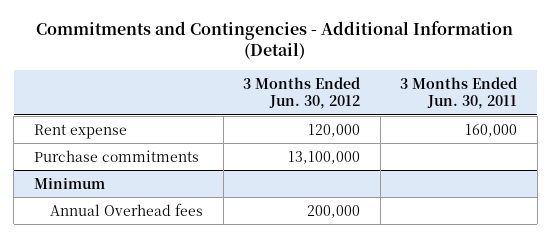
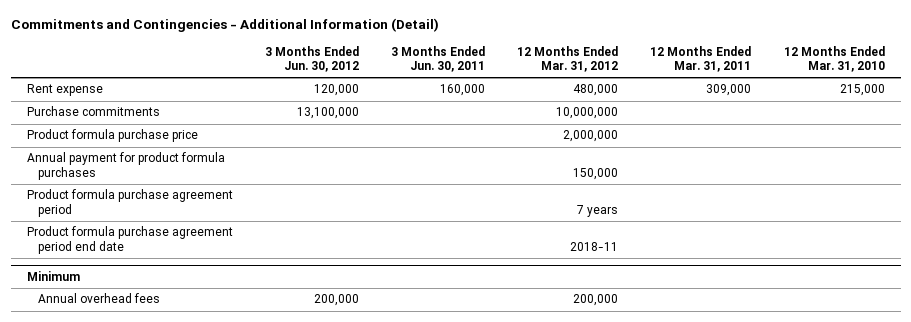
- | 3 Months Ended Jun. 30, 2012 | 3 Months Ended Jun. 30, 2011
+ | 3 Months Ended Jun. 30, 2012 | 3 Months Ended Jun. 30, 2011 | 12 Months Ended Mar. 31, 2012 | 12 Months Ended Mar. 31, 2011 | 12 Months Ended Mar. 31, 2010
+ Product formula purchase price | | | 2,000,000 | |
+ Annual payment for product formula purchases | | | 150,000 | |
+ Product formula purchase agreement period | | | 7 years | |
+ Product formula purchase agreement period end date | | | 2018-11 | |
@ Minimum
- Annual Overhead fees | 200,000 |
+ Annual overhead fees | 200,000 | | 200,000 | |

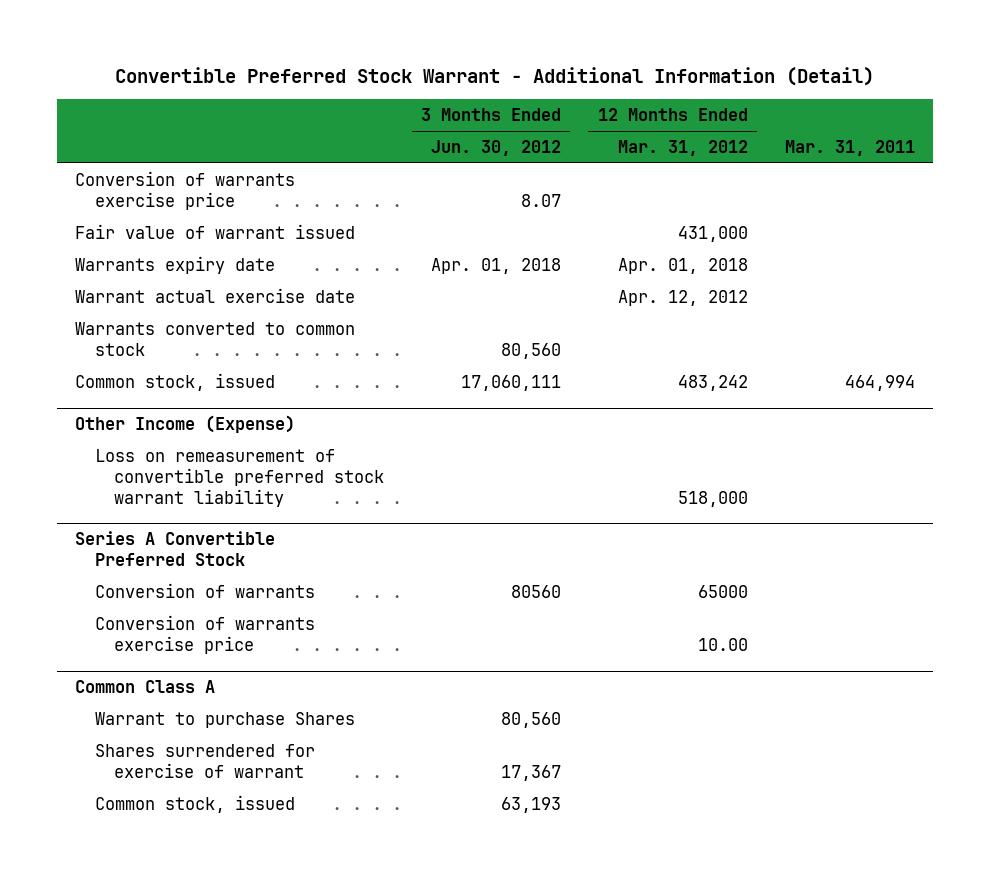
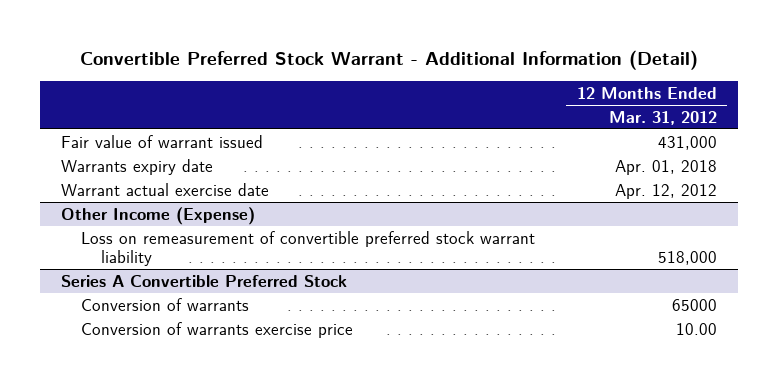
- | 3 Months Ended Jun. 30, 2012 | 12 Months Ended Mar. 31, 2012 | Mar. 31, 2011
+ | 12 Months Ended Mar. 31, 2012
- Conversion of warrants exercise price | 8.07 | |
- Warrants converted to common stock | 80,560 | |
- Common stock, issued | 17,060,111 | 483,242 | 464,994
- Common Class A
- Warrant to purchase Shares | 80,560 | |
- Shares surrendered for exercise of warrant | 17,367 | |
- Common stock, issued | 63,193 | |

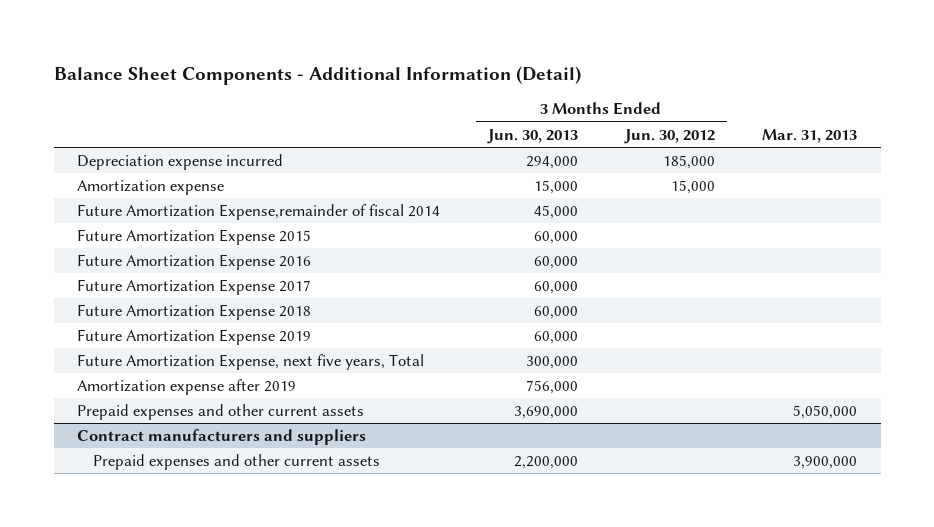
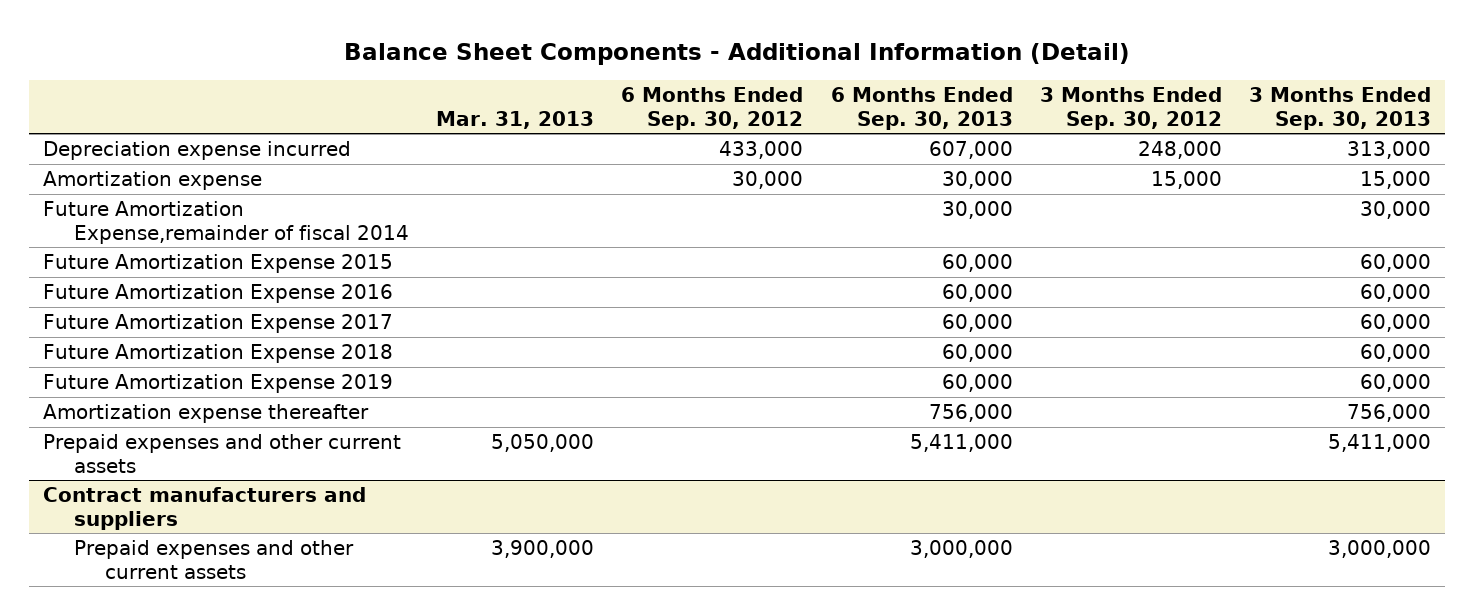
- | 3 Months Ended Jun. 30, 2013 | 3 Months Ended Jun. 30, 2012 | Mar. 31, 2013
+ | Mar. 31, 2013 | 6 Months Ended Sep. 30, 2012 | 6 Months Ended Sep. 30, 2013 | 3 Months Ended Sep. 30, 2012 | 3 Months Ended Sep. 30, 2013
- Future Amortization Expense, next five years, Total | 300,000 | |
- Amortization expense after 2019 | 756,000 | |
+ Amortization expense thereafter | | | 756,000 | | 756,000

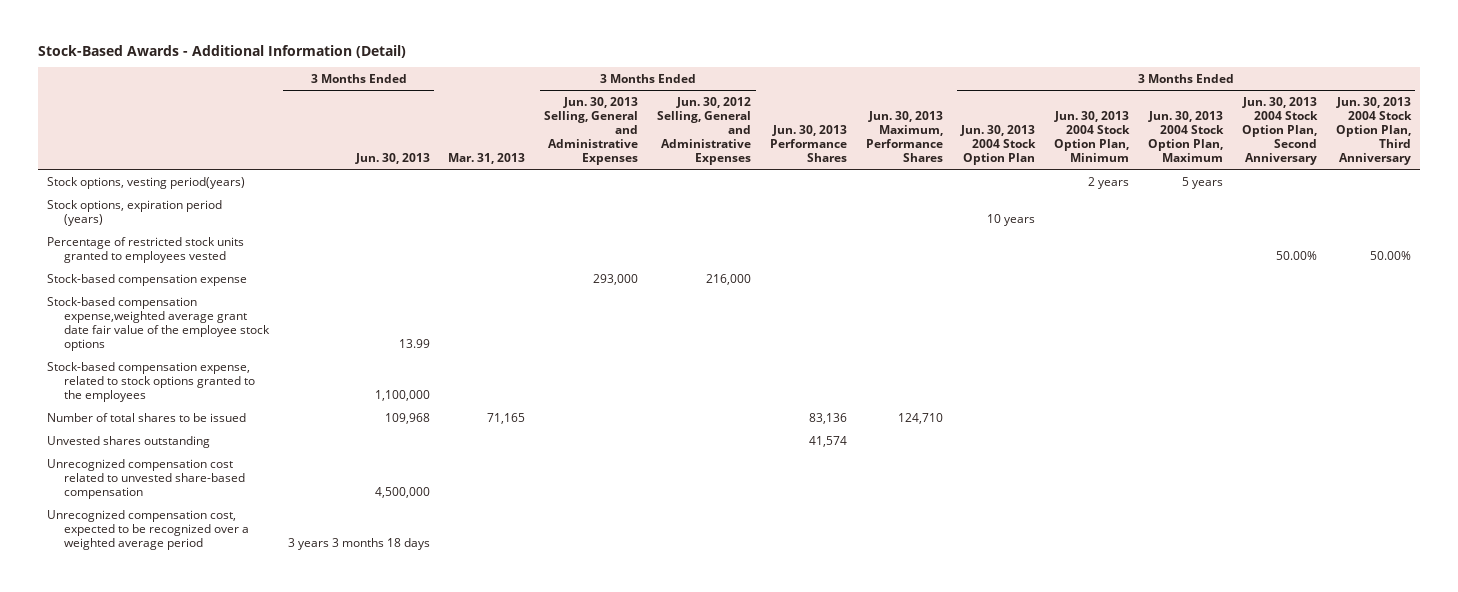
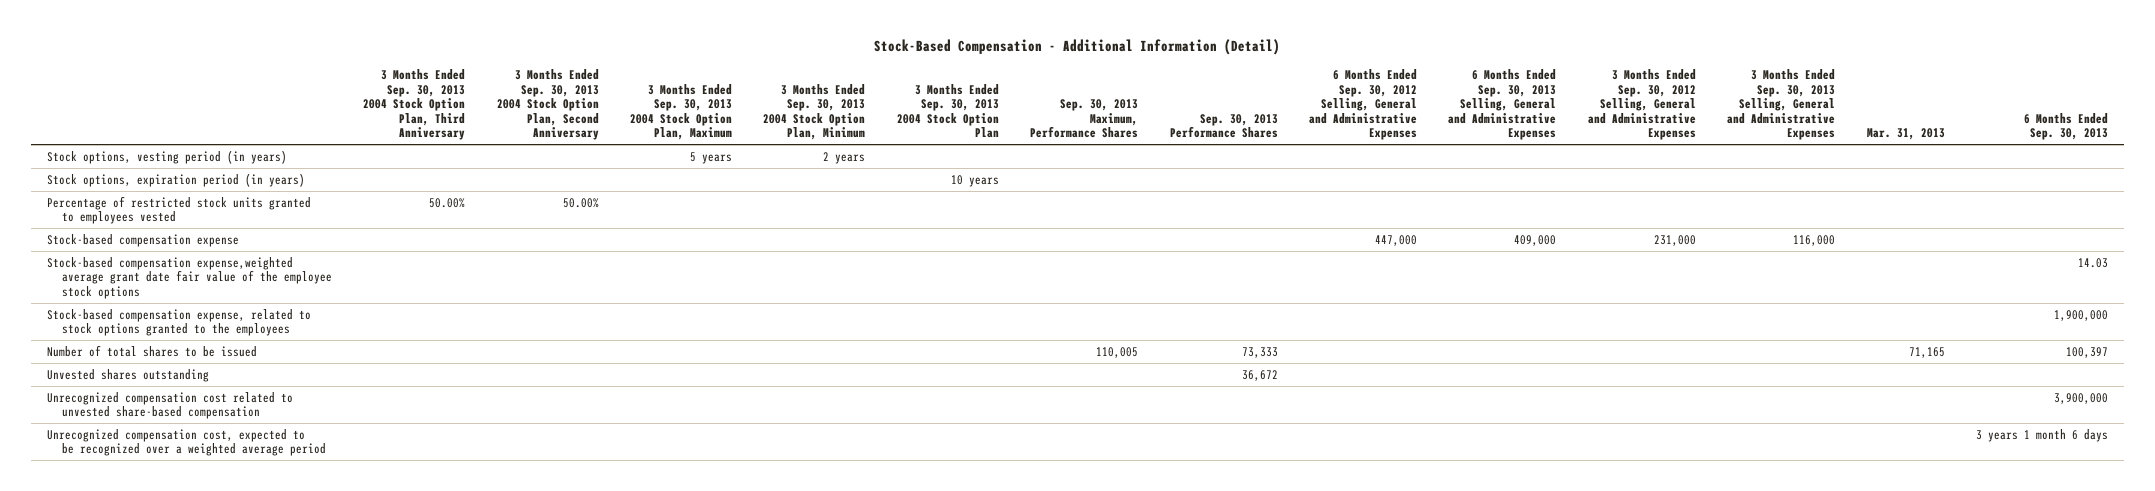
- Stock-Based Awards - Additional Information (Detail)
+ Stock-Based Compensation - Additional Information (Detail)
- | 3 Months Ended Jun. 30, 2013 | Mar. 31, 2013 | 3 Months Ended Jun. 30, 2013 Selling, General and Administrative Expenses | 3 Months Ended Jun. 30, 2012 Selling, General and Administrative Expenses | Jun. 30, 2013 Performance Shares | Jun. 30, 2013 Maximum, Performance Shares | 3 Months Ended Jun. 30, 2013 2004 Stock Option Plan | 3 Months Ended Jun. 30, 2013 2004 Stock Option Plan, Minimum | 3 Months Ended Jun. 30, 2013 2004 Stock Option Plan, Maximum | 3 Months Ended Jun. 30, 2013 2004 Stock Option Plan, Second Anniversary | 3 Months Ended Jun. 30, 2013 2004 Stock Option Plan, Third Anniversary
+ | 3 Months Ended Sep. 30, 2013 2004 Stock Option Plan, Third Anniversary | 3 Months Ended Sep. 30, 2013 2004 Stock Option Plan, Second Anniversary | 3 Months Ended Sep. 30, 2013 2004 Stock Option Plan, Maximum | 3 Months Ended Sep. 30, 2013 2004 Stock Option Plan, Minimum | 3 Months Ended Sep. 30, 2013 2004 Stock Option Plan | Sep. 30, 2013 Maximum, Performance Shares | Sep. 30, 2013 Performance Shares | 6 Months Ended Sep. 30, 2012 Selling, General and Administrative Expenses | 6 Months Ended Sep. 30, 2013 Selling, General and Administrative Expenses | 3 Months Ended Sep. 30, 2012 Selling, General and Administrative Expenses | 3 Months Ended Sep. 30, 2013 Selling, General and Administrative Expenses | Mar. 31, 2013 | 6 Months Ended Sep. 30, 2013
- Stock options, vesting period(years) | | | | | | | | 2 years | 5 years | |
- Stock options, expiration period (years) | | | | | | | 10 years | | | |
+ Stock options, vesting period (in years) | | | 5 years | 2 years | | | | | | | | |
+ Stock options, expiration period (in years) | | | | | 10 years | | | | | | | |

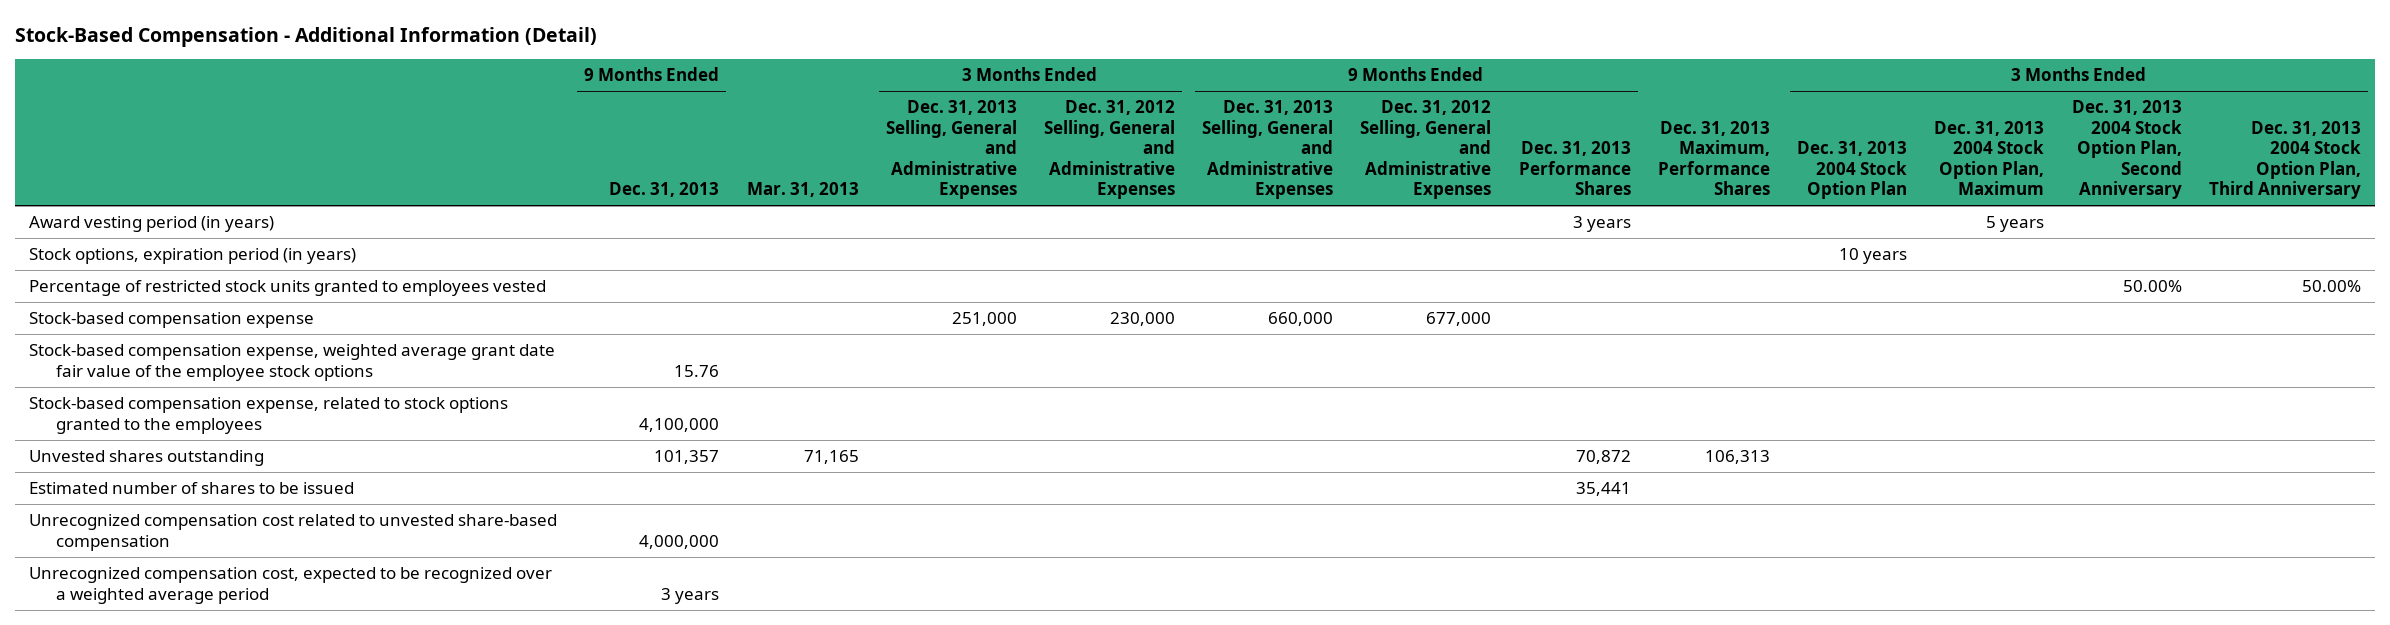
- | 3 Months Ended Sep. 30, 2013 2004 Stock Option Plan, Third Anniversary | 3 Months Ended Sep. 30, 2013 2004 Stock Option Plan, Second Anniversary | 3 Months Ended Sep. 30, 2013 2004 Stock Option Plan, Maximum | 3 Months Ended Sep. 30, 2013 2004 Stock Option Plan, Minimum | 3 Months Ended Sep. 30, 2013 2004 Stock Option Plan | Sep. 30, 2013 Maximum, Performance Shares | Sep. 30, 2013 Performance Shares | 6 Months Ended Sep. 30, 2012 Selling, General and Administrative Expenses | 6 Months Ended Sep. 30, 2013 Selling, General and Administrative Expenses | 3 Months Ended Sep. 30, 2012 Selling, General and Administrative Expenses | 3 Months Ended Sep. 30, 2013 Selling, General and Administrative Expenses | Mar. 31, 2013 | 6 Months Ended Sep. 30, 2013
+ | 9 Months Ended Dec. 31, 2013 | Mar. 31, 2013 | 3 Months Ended Dec. 31, 2013 Selling, General and Administrative Expenses | 3 Months Ended Dec. 31, 2012 Selling, General and Administrative Expenses | 9 Months Ended Dec. 31, 2013 Selling, General and Administrative Expenses | 9 Months Ended Dec. 31, 2012 Selling, General and Administrative Expenses | 9 Months Ended Dec. 31, 2013 Performance Shares | Dec. 31, 2013 Maximum, Performance Shares | 3 Months Ended Dec. 31, 2013 2004 Stock Option Plan | 3 Months Ended Dec. 31, 2013 2004 Stock Option Plan, Maximum | 3 Months Ended Dec. 31, 2013 2004 Stock Option Plan, Second Anniversary | 3 Months Ended Dec. 31, 2013 2004 Stock Option Plan, Third Anniversary
- Stock options, vesting period (in years) | | | 5 years | 2 years | | | | | | | | |
+ Award vesting period (in years) | | | | | | | 3 years | | | 5 years | |
- Stock-based compensation expense,weighted average grant date fair value of the employee stock options | | | | | | | | | | | | | 14.03
+ Stock-based compensation expense, weighted average grant date fair value of the employee stock options | 15.76 | | | | | | | | | | |
- Number of total shares to be issued | | | | | | 110,005 | 73,333 | | | | | 71,165 | 100,397
- Unvested shares outstanding | | | | | | | 36,672 | | | | | |
+ Unvested shares outstanding | 101,357 | 71,165 | | | | | 70,872 | 106,313 | | | |
+ Estimated number of shares to be issued | | | | | | | 35,441 | | | | |

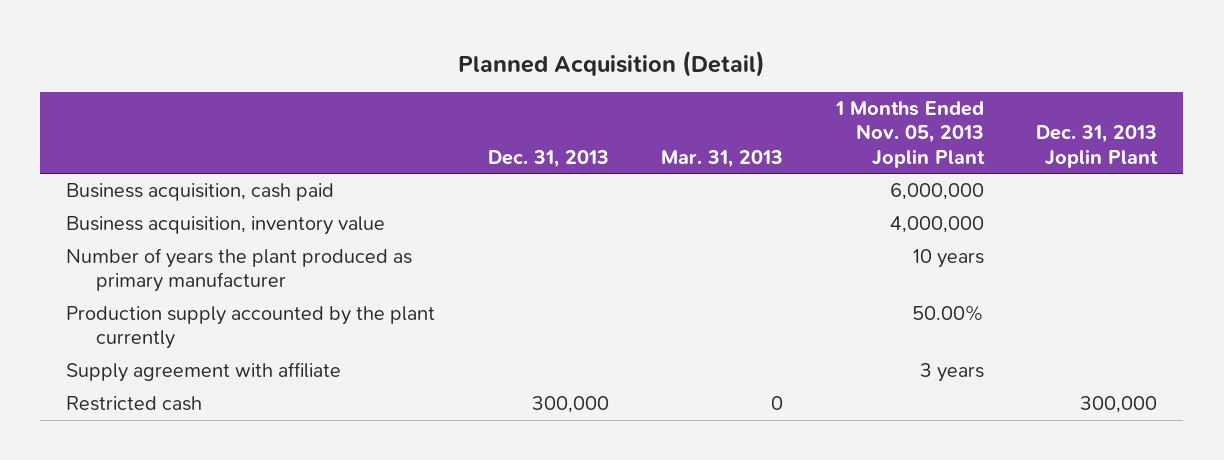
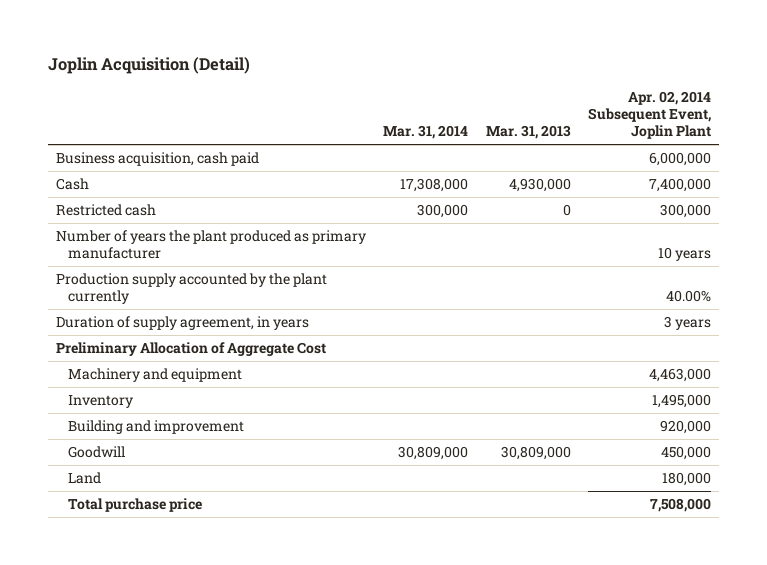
- Planned Acquisition (Detail)
+ Joplin Acquisition (Detail)
- | Dec. 31, 2013 | Mar. 31, 2013 | 1 Months Ended Nov. 05, 2013 Joplin Plant | Dec. 31, 2013 Joplin Plant
+ | Mar. 31, 2014 | Mar. 31, 2013 | Apr. 02, 2014 Subsequent Event, Joplin Plant
- Business acquisition, inventory value | | | 4,000,000 |
+ Cash | 17,308,000 | 4,930,000 | 7,400,000
moved up: Restricted cash | 300,000 | 0 | 300,000
- Supply agreement with affiliate | | | 3 years |
+ Duration of supply agreement, in years | | | 3 years
+ Preliminary Allocation of Aggregate Cost
+ Machinery and equipment | | | 4,463,000
+ Inventory | | | 1,495,000
+ Building and improvement | | | 920,000
+ Goodwill | 30,809,000 | 30,809,000 | 450,000
+ Land | | | 180,000
+ Total purchase price | | | 7,508,000

